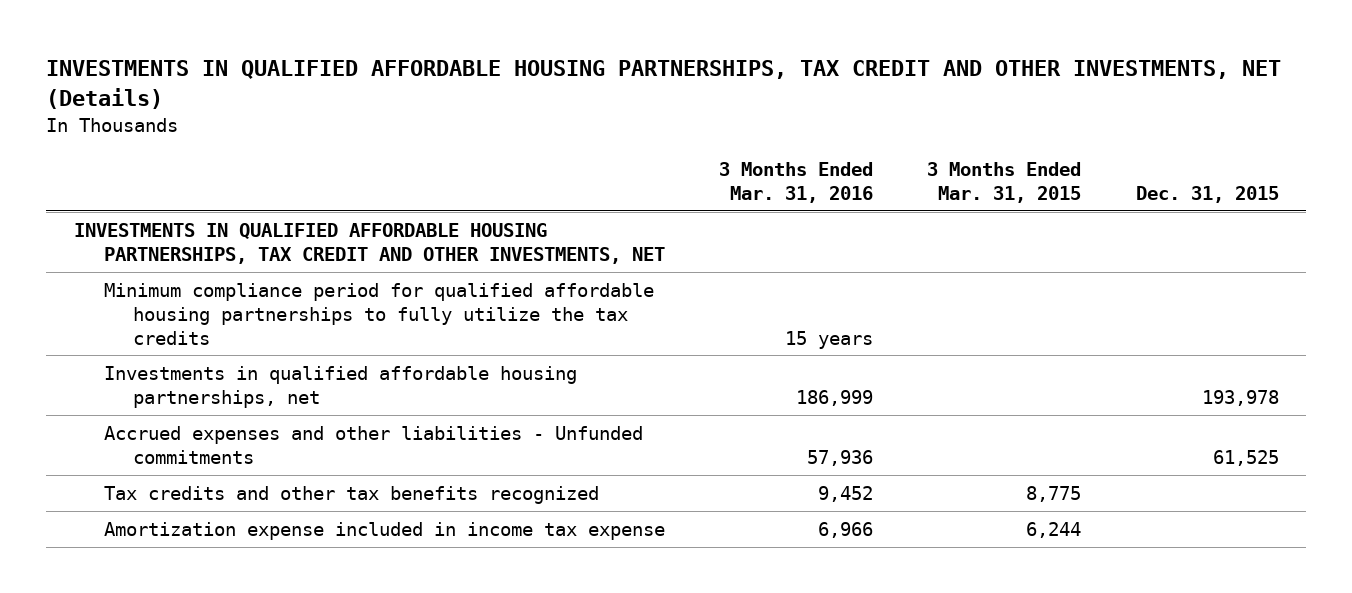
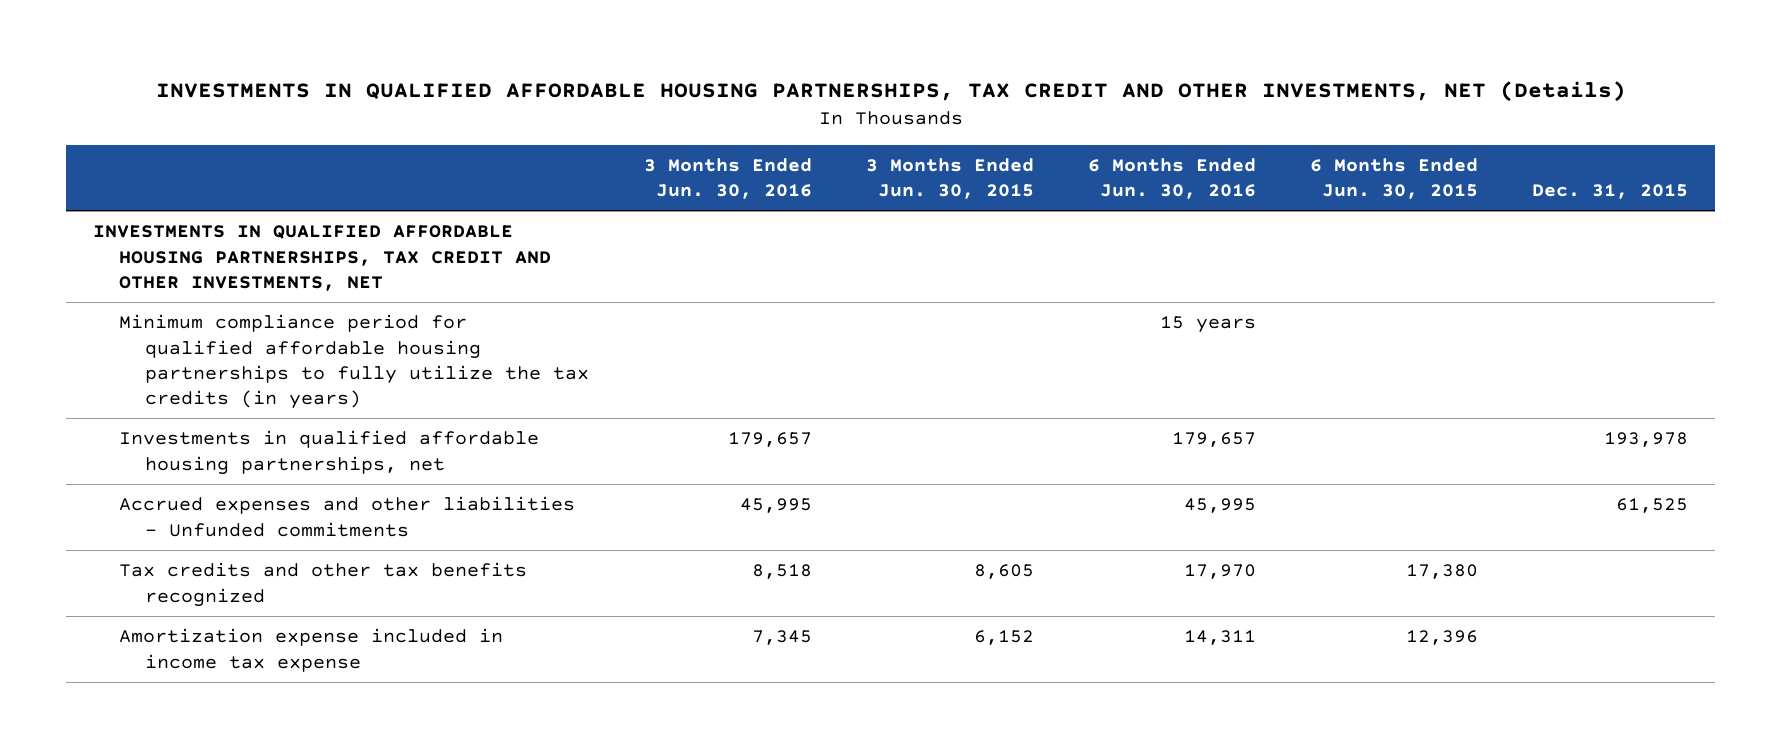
- | 3 Months Ended Mar. 31, 2016 | 3 Months Ended Mar. 31, 2015 | Dec. 31, 2015
+ | 3 Months Ended Jun. 30, 2016 | 3 Months Ended Jun. 30, 2015 | 6 Months Ended Jun. 30, 2016 | 6 Months Ended Jun. 30, 2015 | Dec. 31, 2015
- Minimum compliance period for qualified affordable housing partnerships to fully utilize the tax credits | 15 years | |
+ Minimum compliance period for qualified affordable housing partnerships to fully utilize the tax credits (in years) | | | 15 years | |

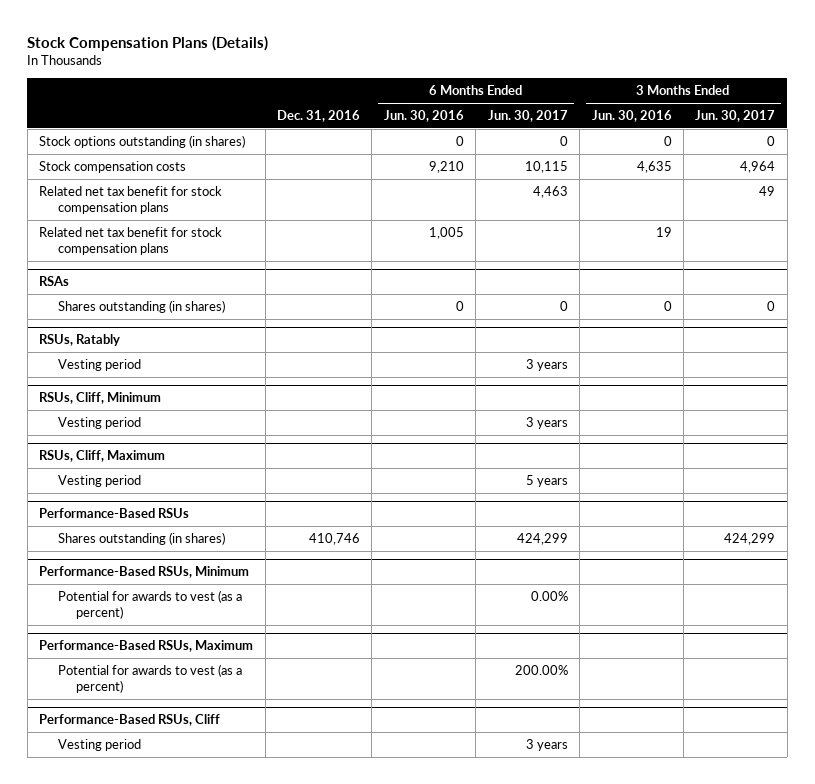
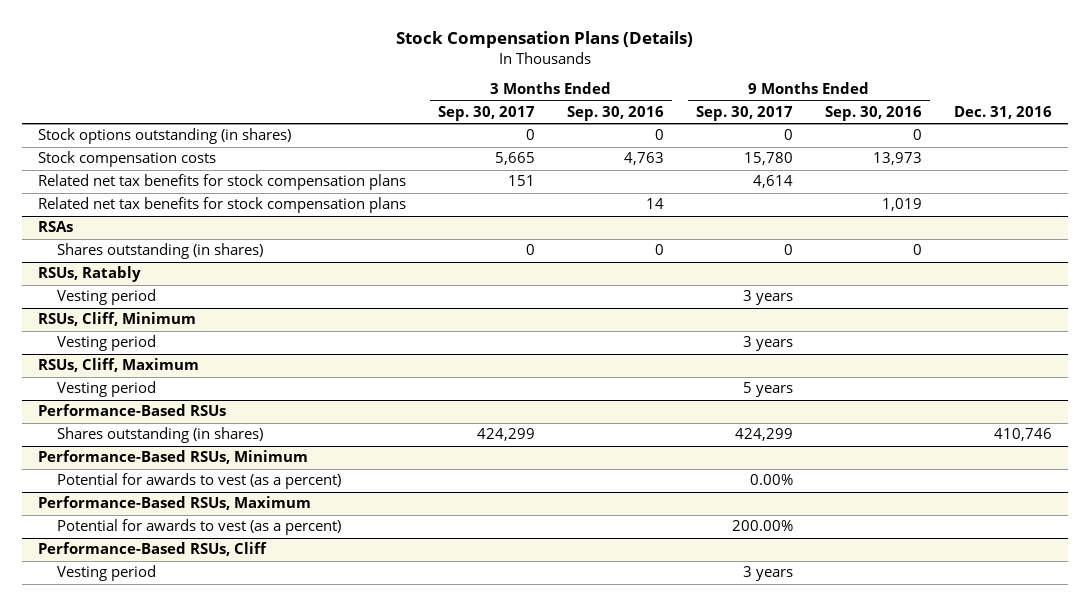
- | Dec. 31, 2016 | 6 Months Ended Jun. 30, 2016 | 6 Months Ended Jun. 30, 2017 | 3 Months Ended Jun. 30, 2016 | 3 Months Ended Jun. 30, 2017
+ | 3 Months Ended Sep. 30, 2017 | 3 Months Ended Sep. 30, 2016 | 9 Months Ended Sep. 30, 2017 | 9 Months Ended Sep. 30, 2016 | Dec. 31, 2016
- Related net tax benefit for stock compensation plans | | | 4,463 | | 49
- Related net tax benefit for stock compensation plans | | 1,005 | | 19 |
+ Related net tax benefits for stock compensation plans | 151 | | 4,614 | |
+ Related net tax benefits for stock compensation plans | | 14 | | 1,019 |

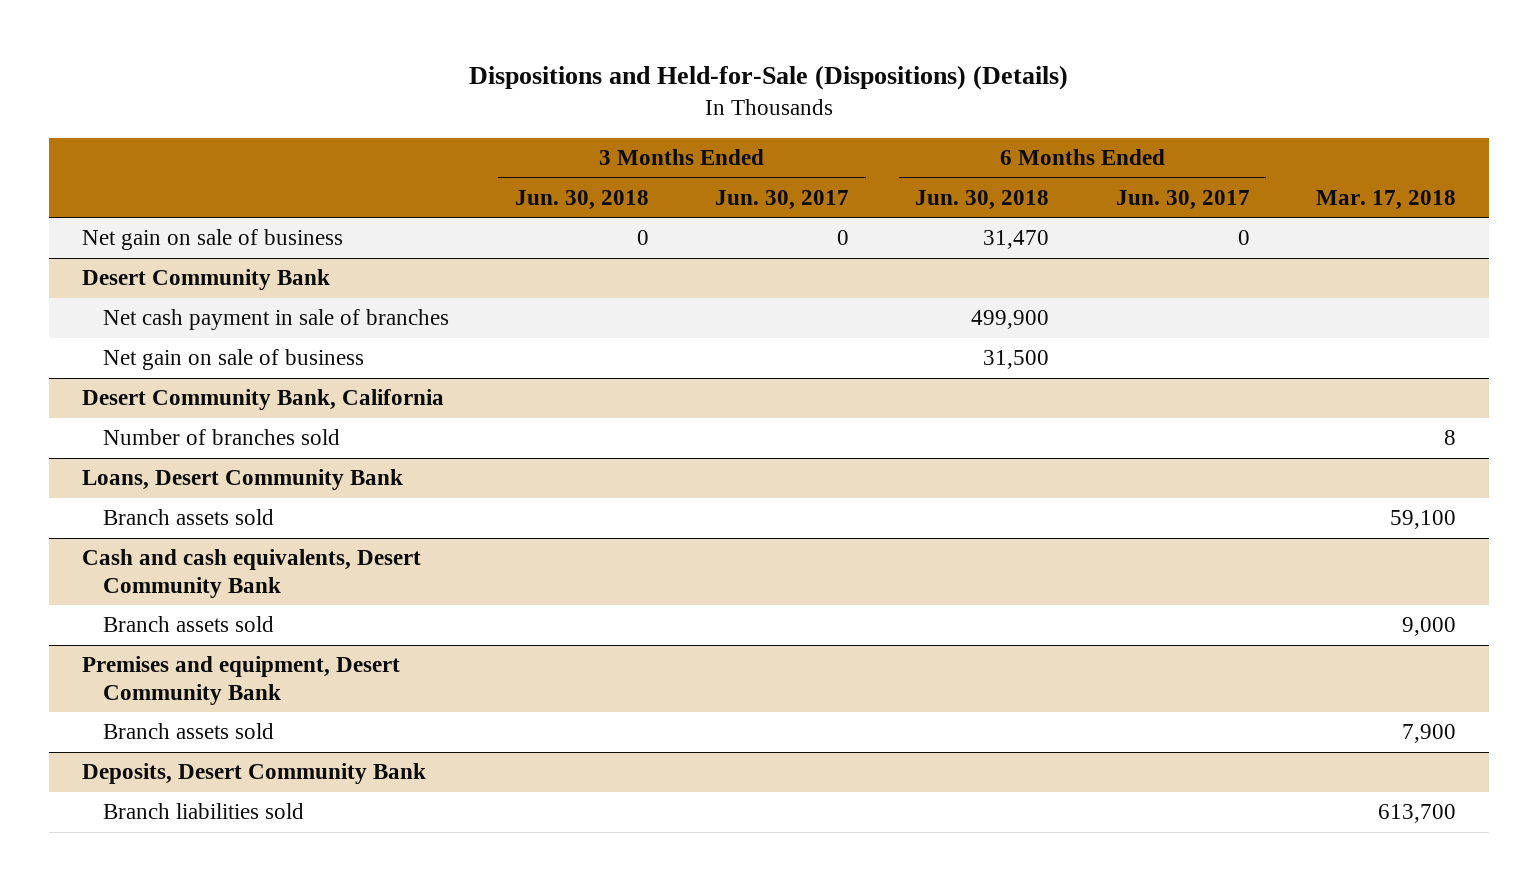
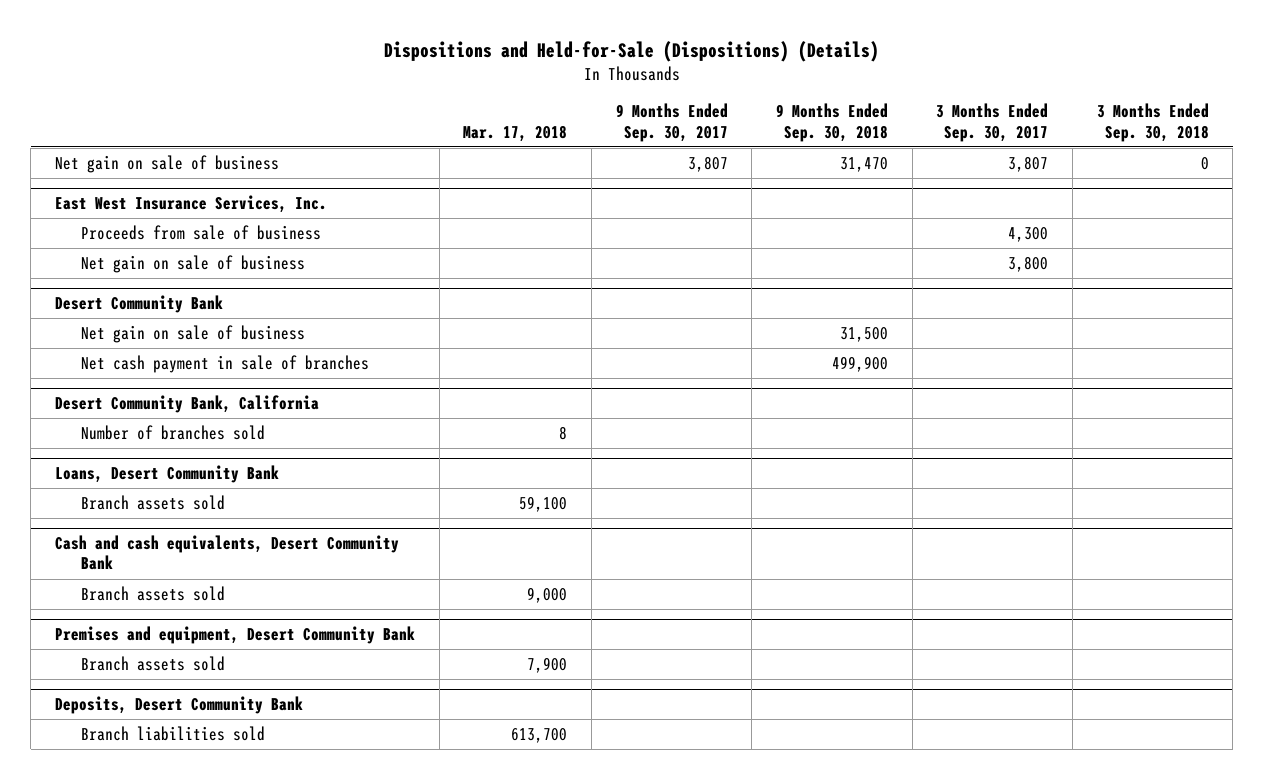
- | 3 Months Ended Jun. 30, 2018 | 3 Months Ended Jun. 30, 2017 | 6 Months Ended Jun. 30, 2018 | 6 Months Ended Jun. 30, 2017 | Mar. 17, 2018
+ | Mar. 17, 2018 | 9 Months Ended Sep. 30, 2017 | 9 Months Ended Sep. 30, 2018 | 3 Months Ended Sep. 30, 2017 | 3 Months Ended Sep. 30, 2018
+ East West Insurance Services, Inc.
+ Proceeds from sale of business | | | | 4,300 |
+ Net gain on sale of business | | | | 3,800 |
@ Desert Community Bank
moved down: Net cash payment in sale of branches | | | 499,900 | |

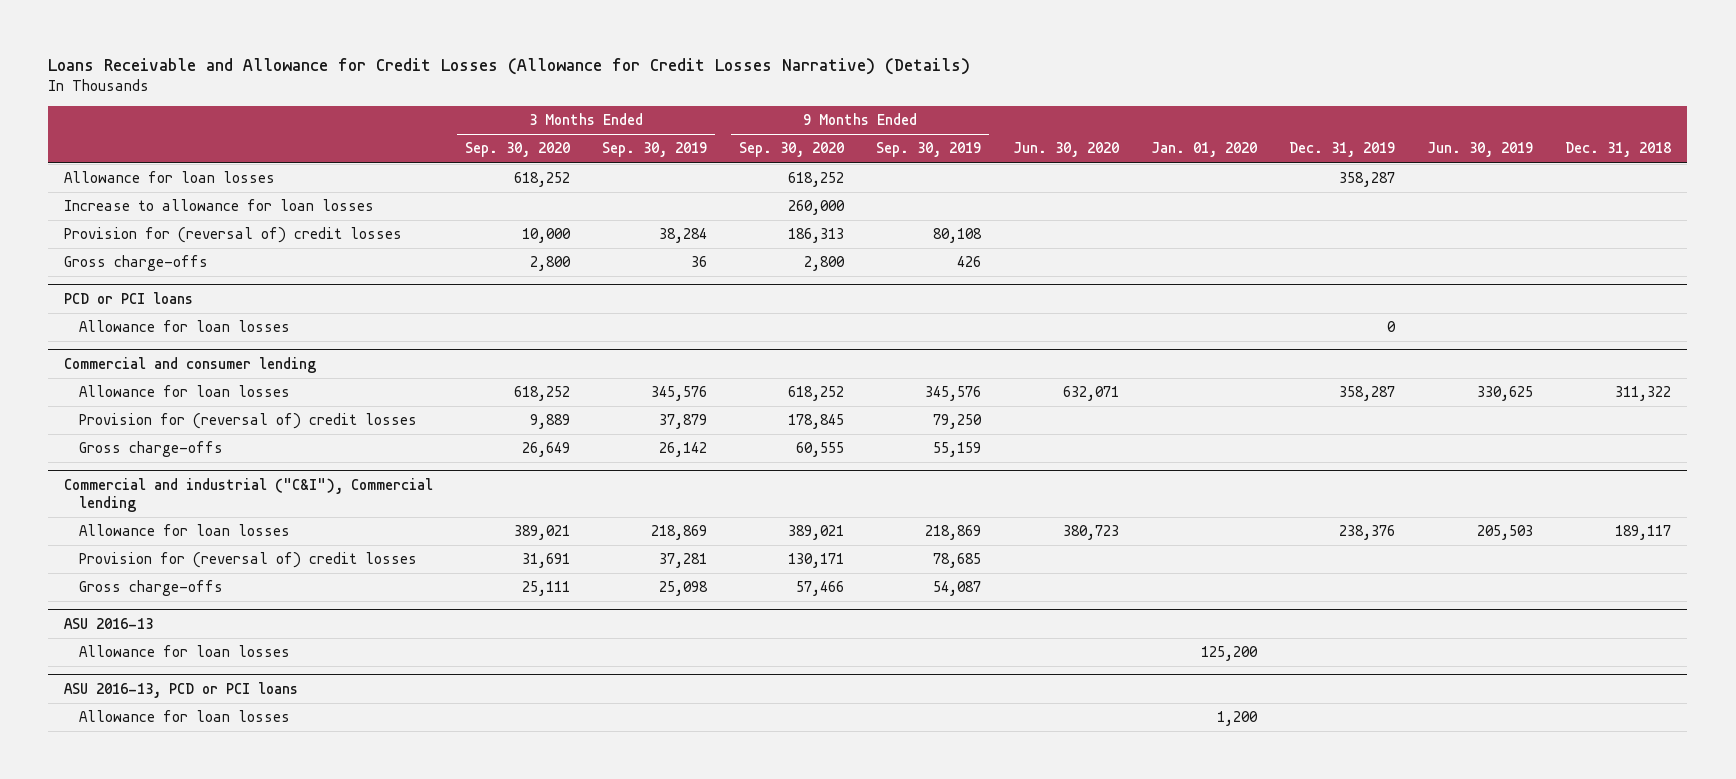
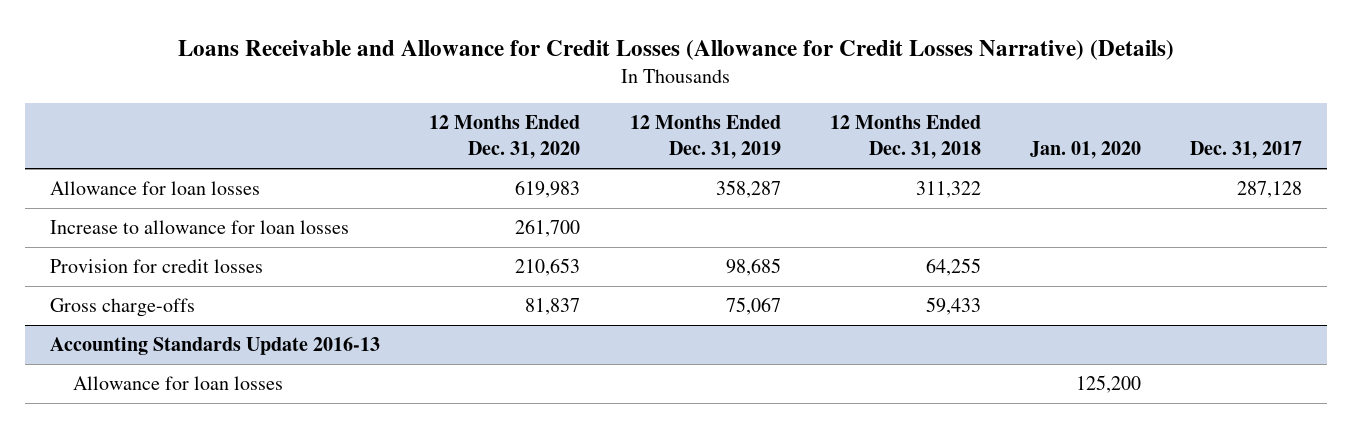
- | 3 Months Ended Sep. 30, 2020 | 3 Months Ended Sep. 30, 2019 | 9 Months Ended Sep. 30, 2020 | 9 Months Ended Sep. 30, 2019 | Jun. 30, 2020 | Jan. 01, 2020 | Dec. 31, 2019 | Jun. 30, 2019 | Dec. 31, 2018
+ | 12 Months Ended Dec. 31, 2020 | 12 Months Ended Dec. 31, 2019 | 12 Months Ended Dec. 31, 2018 | Jan. 01, 2020 | Dec. 31, 2017
- Provision for (reversal of) credit losses | 10,000 | 38,284 | 186,313 | 80,108 | | | | |
+ Provision for credit losses | 210,653 | 98,685 | 64,255 | |
- PCD or PCI loans
- Allowance for loan losses | | | | | | | 0 | |
- Commercial and consumer lending
- Allowance for loan losses | 618,252 | 345,576 | 618,252 | 345,576 | 632,071 | | 358,287 | 330,625 | 311,322
- Provision for (reversal of) credit losses | 9,889 | 37,879 | 178,845 | 79,250 | | | | |
- Gross charge-offs | 26,649 | 26,142 | 60,555 | 55,159 | | | | |
- Commercial and industrial ("C&I"), Commercial lending
- Allowance for loan losses | 389,021 | 218,869 | 389,021 | 218,869 | 380,723 | | 238,376 | 205,503 | 189,117
- Provision for (reversal of) credit losses | 31,691 | 37,281 | 130,171 | 78,685 | | | | |
- Gross charge-offs | 25,111 | 25,098 | 57,466 | 54,087 | | | | |
- ASU 2016-13
+ Accounting Standards Update 2016-13
- ASU 2016-13, PCD or PCI loans
- Allowance for loan losses | | | | | | 1,200 | | |

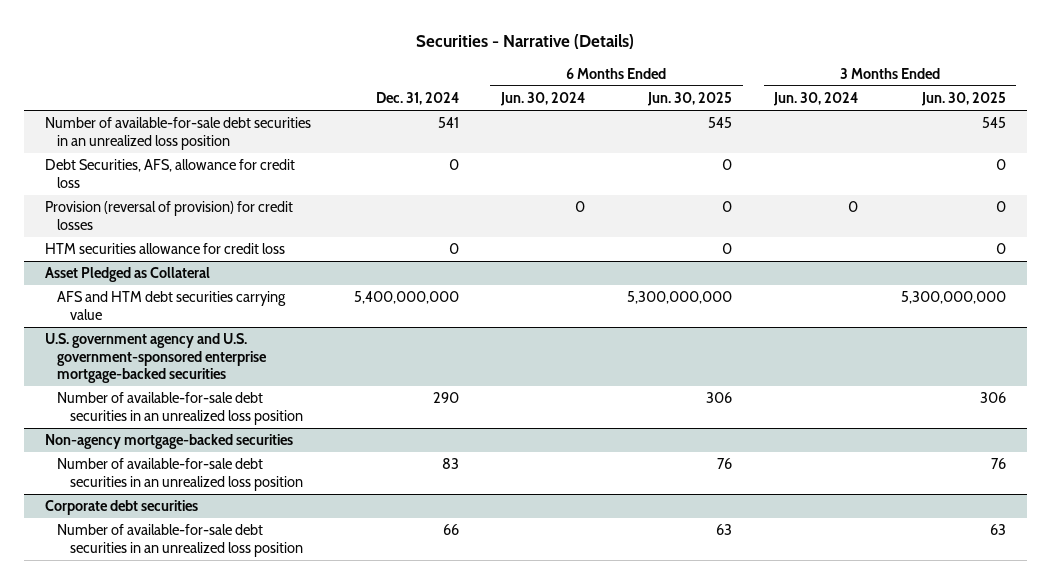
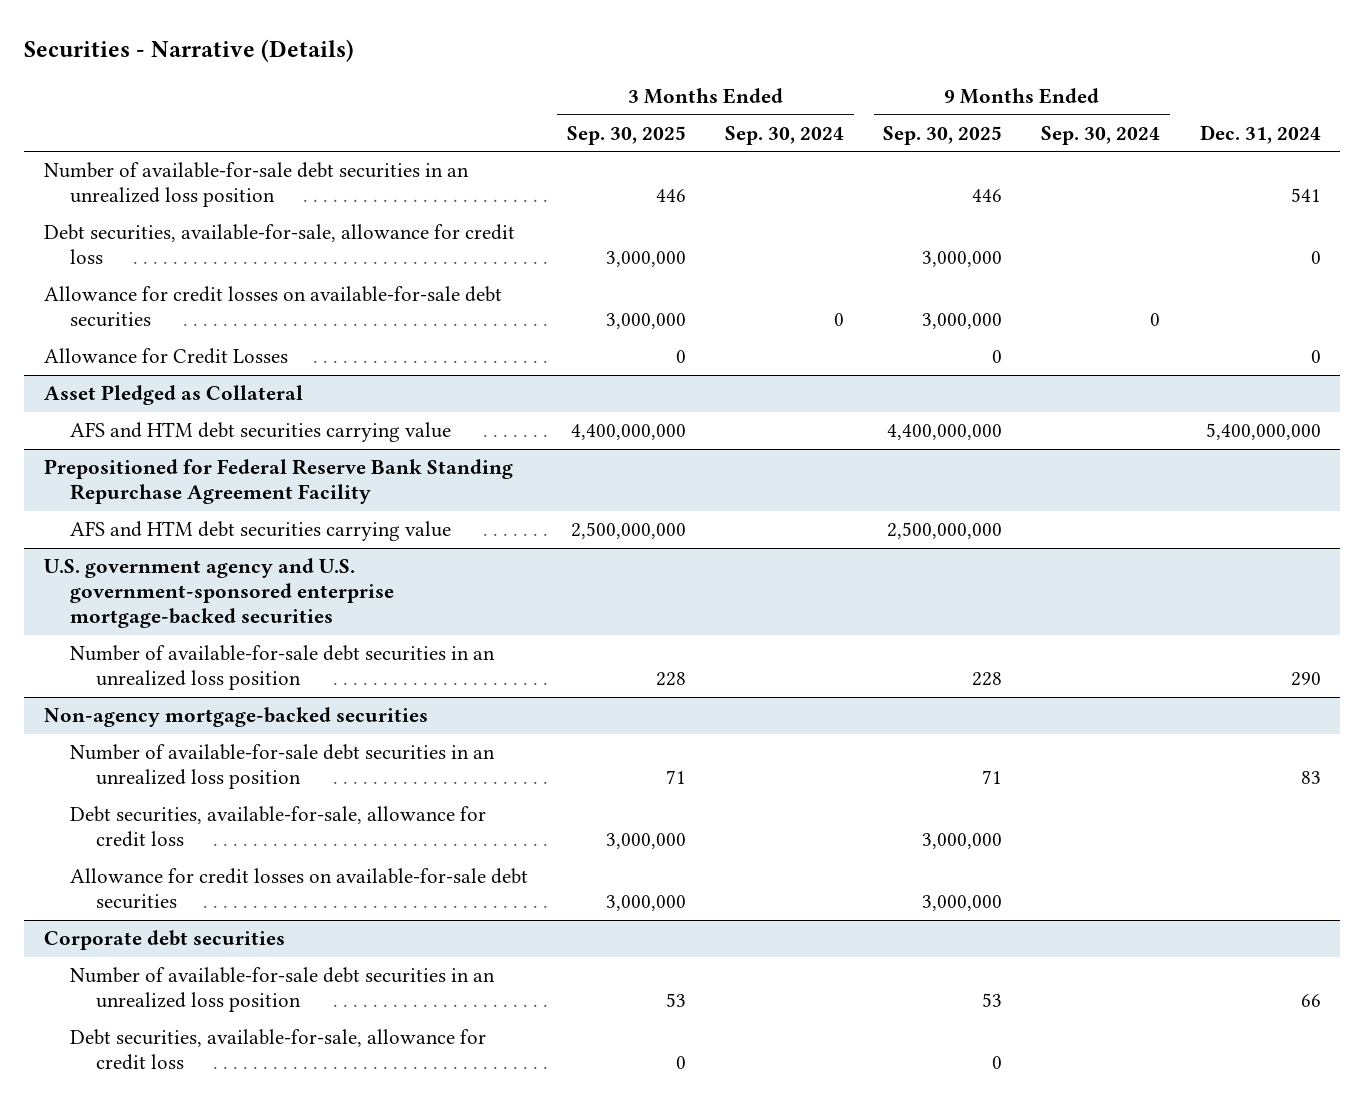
- | Dec. 31, 2024 | 6 Months Ended Jun. 30, 2024 | 6 Months Ended Jun. 30, 2025 | 3 Months Ended Jun. 30, 2024 | 3 Months Ended Jun. 30, 2025
+ | 3 Months Ended Sep. 30, 2025 | 3 Months Ended Sep. 30, 2024 | 9 Months Ended Sep. 30, 2025 | 9 Months Ended Sep. 30, 2024 | Dec. 31, 2024
- Debt Securities, AFS, allowance for credit loss | 0 | | 0 | | 0
- Provision (reversal of provision) for credit losses | | 0 | 0 | 0 | 0
- HTM securities allowance for credit loss | 0 | | 0 | | 0
+ Debt securities, available-for-sale, allowance for credit loss | 3,000,000 | | 3,000,000 | | 0
+ Allowance for credit losses on available-for-sale debt securities | 3,000,000 | 0 | 3,000,000 | 0 |
+ Allowance for Credit Losses | 0 | | 0 | | 0
+ Prepositioned for Federal Reserve Bank Standing Repurchase Agreement Facility
+ AFS and HTM debt securities carrying value | 2,500,000,000 | | 2,500,000,000 | |
@ Non-agency mortgage-backed securities
+ Debt securities, available-for-sale, allowance for credit loss | 3,000,000 | | 3,000,000 | |
+ Allowance for credit losses on available-for-sale debt securities | 3,000,000 | | 3,000,000 | |
@ Corporate debt securities
+ Debt securities, available-for-sale, allowance for credit loss | 0 | | 0 | |

